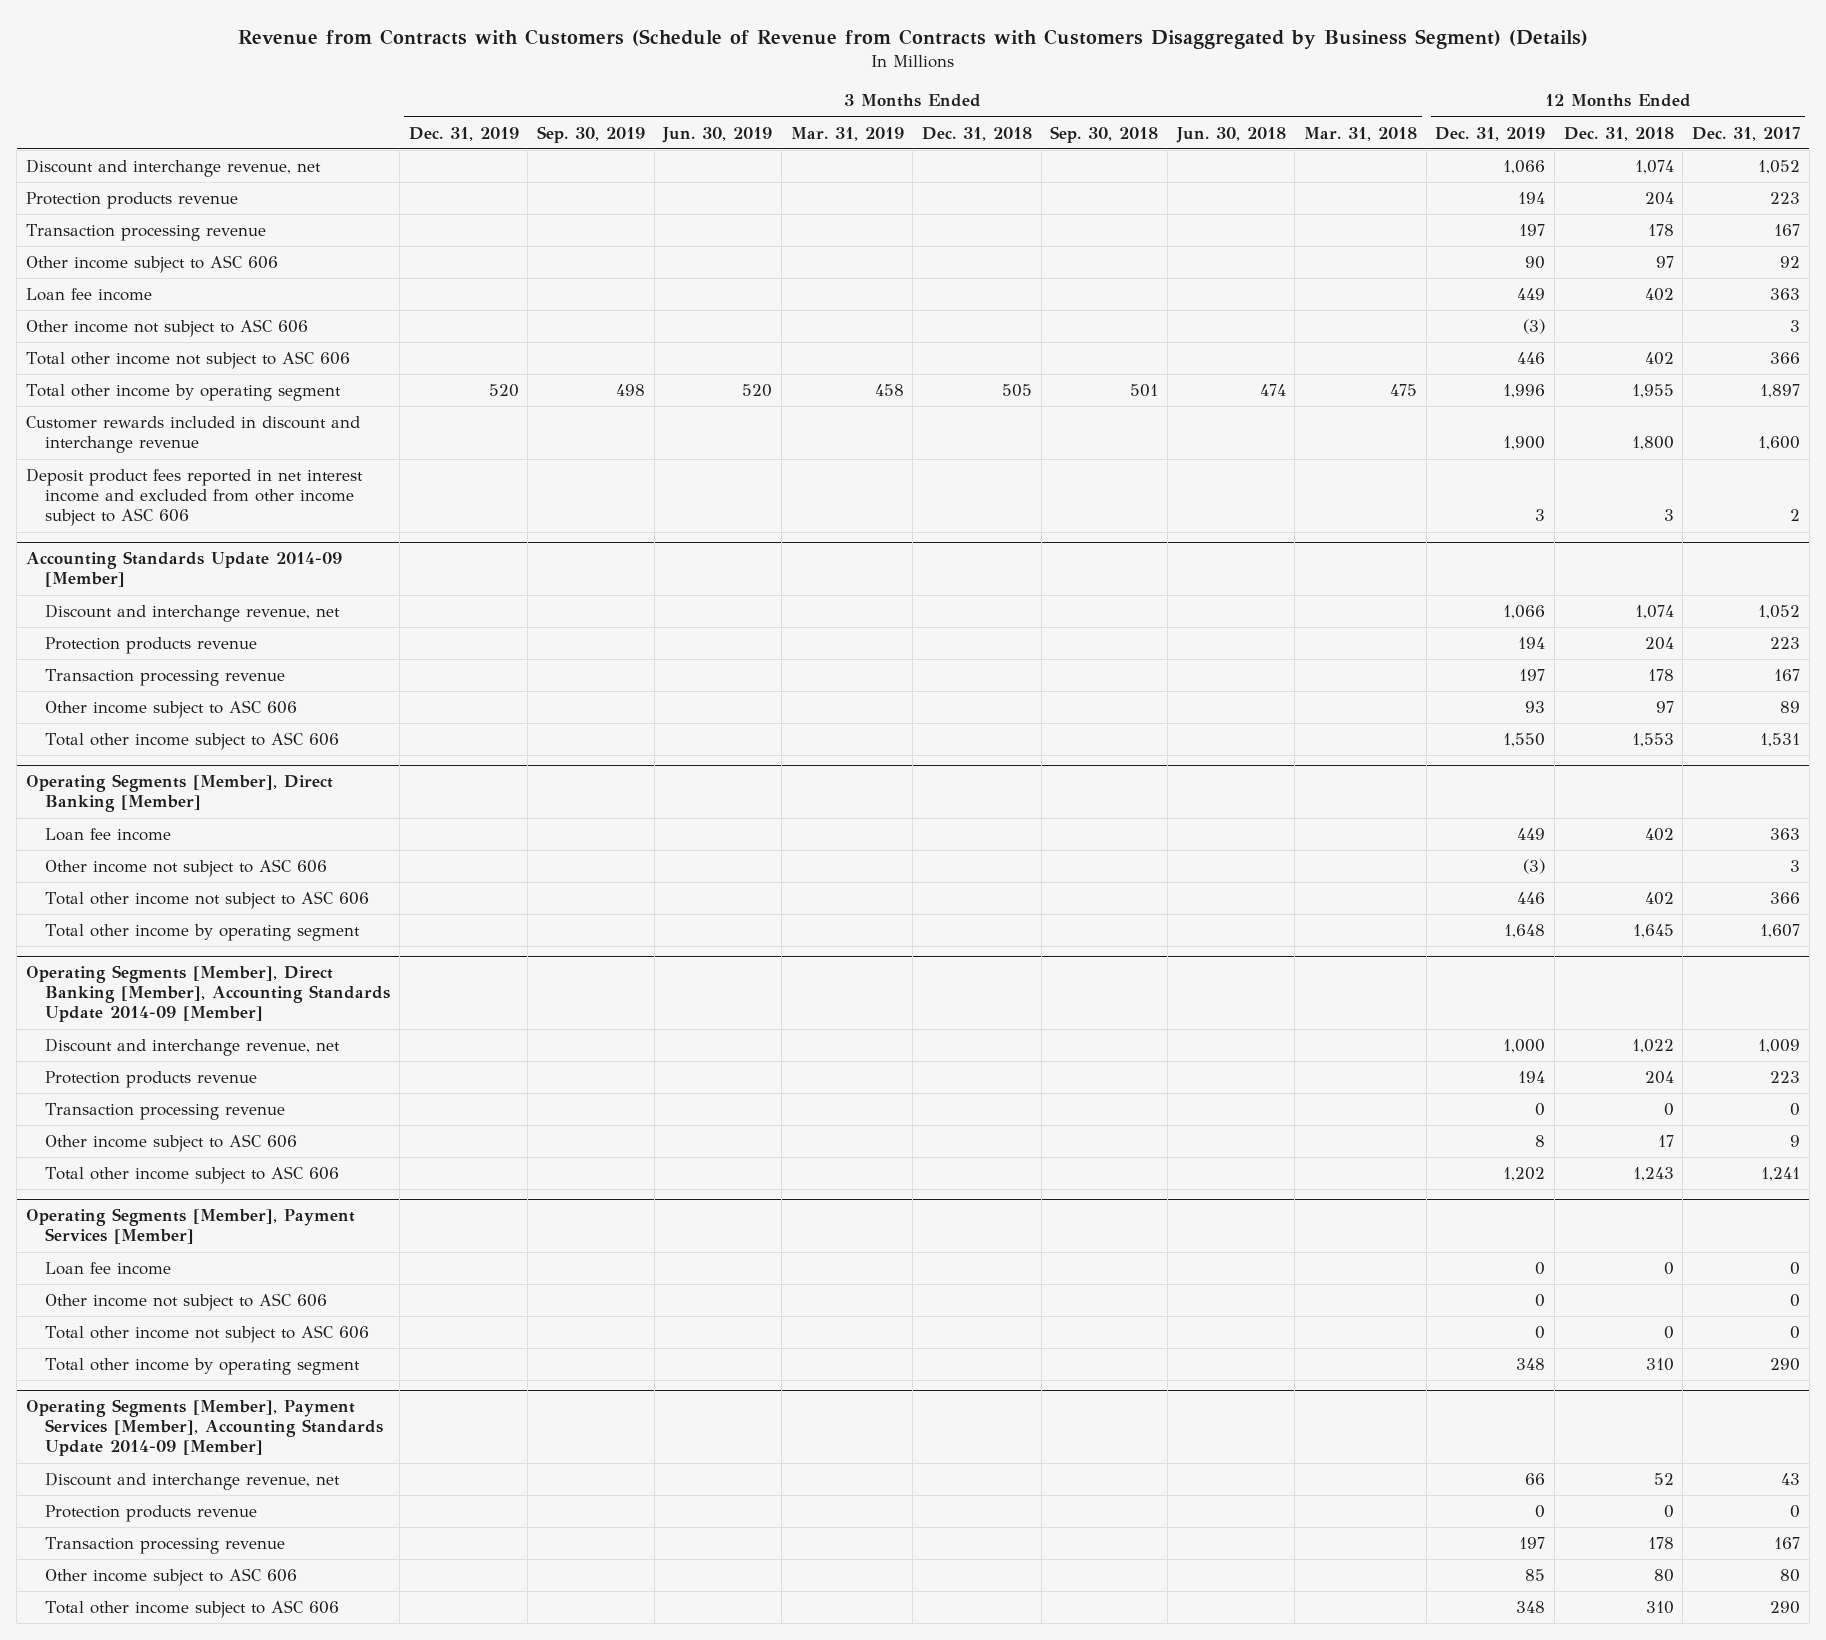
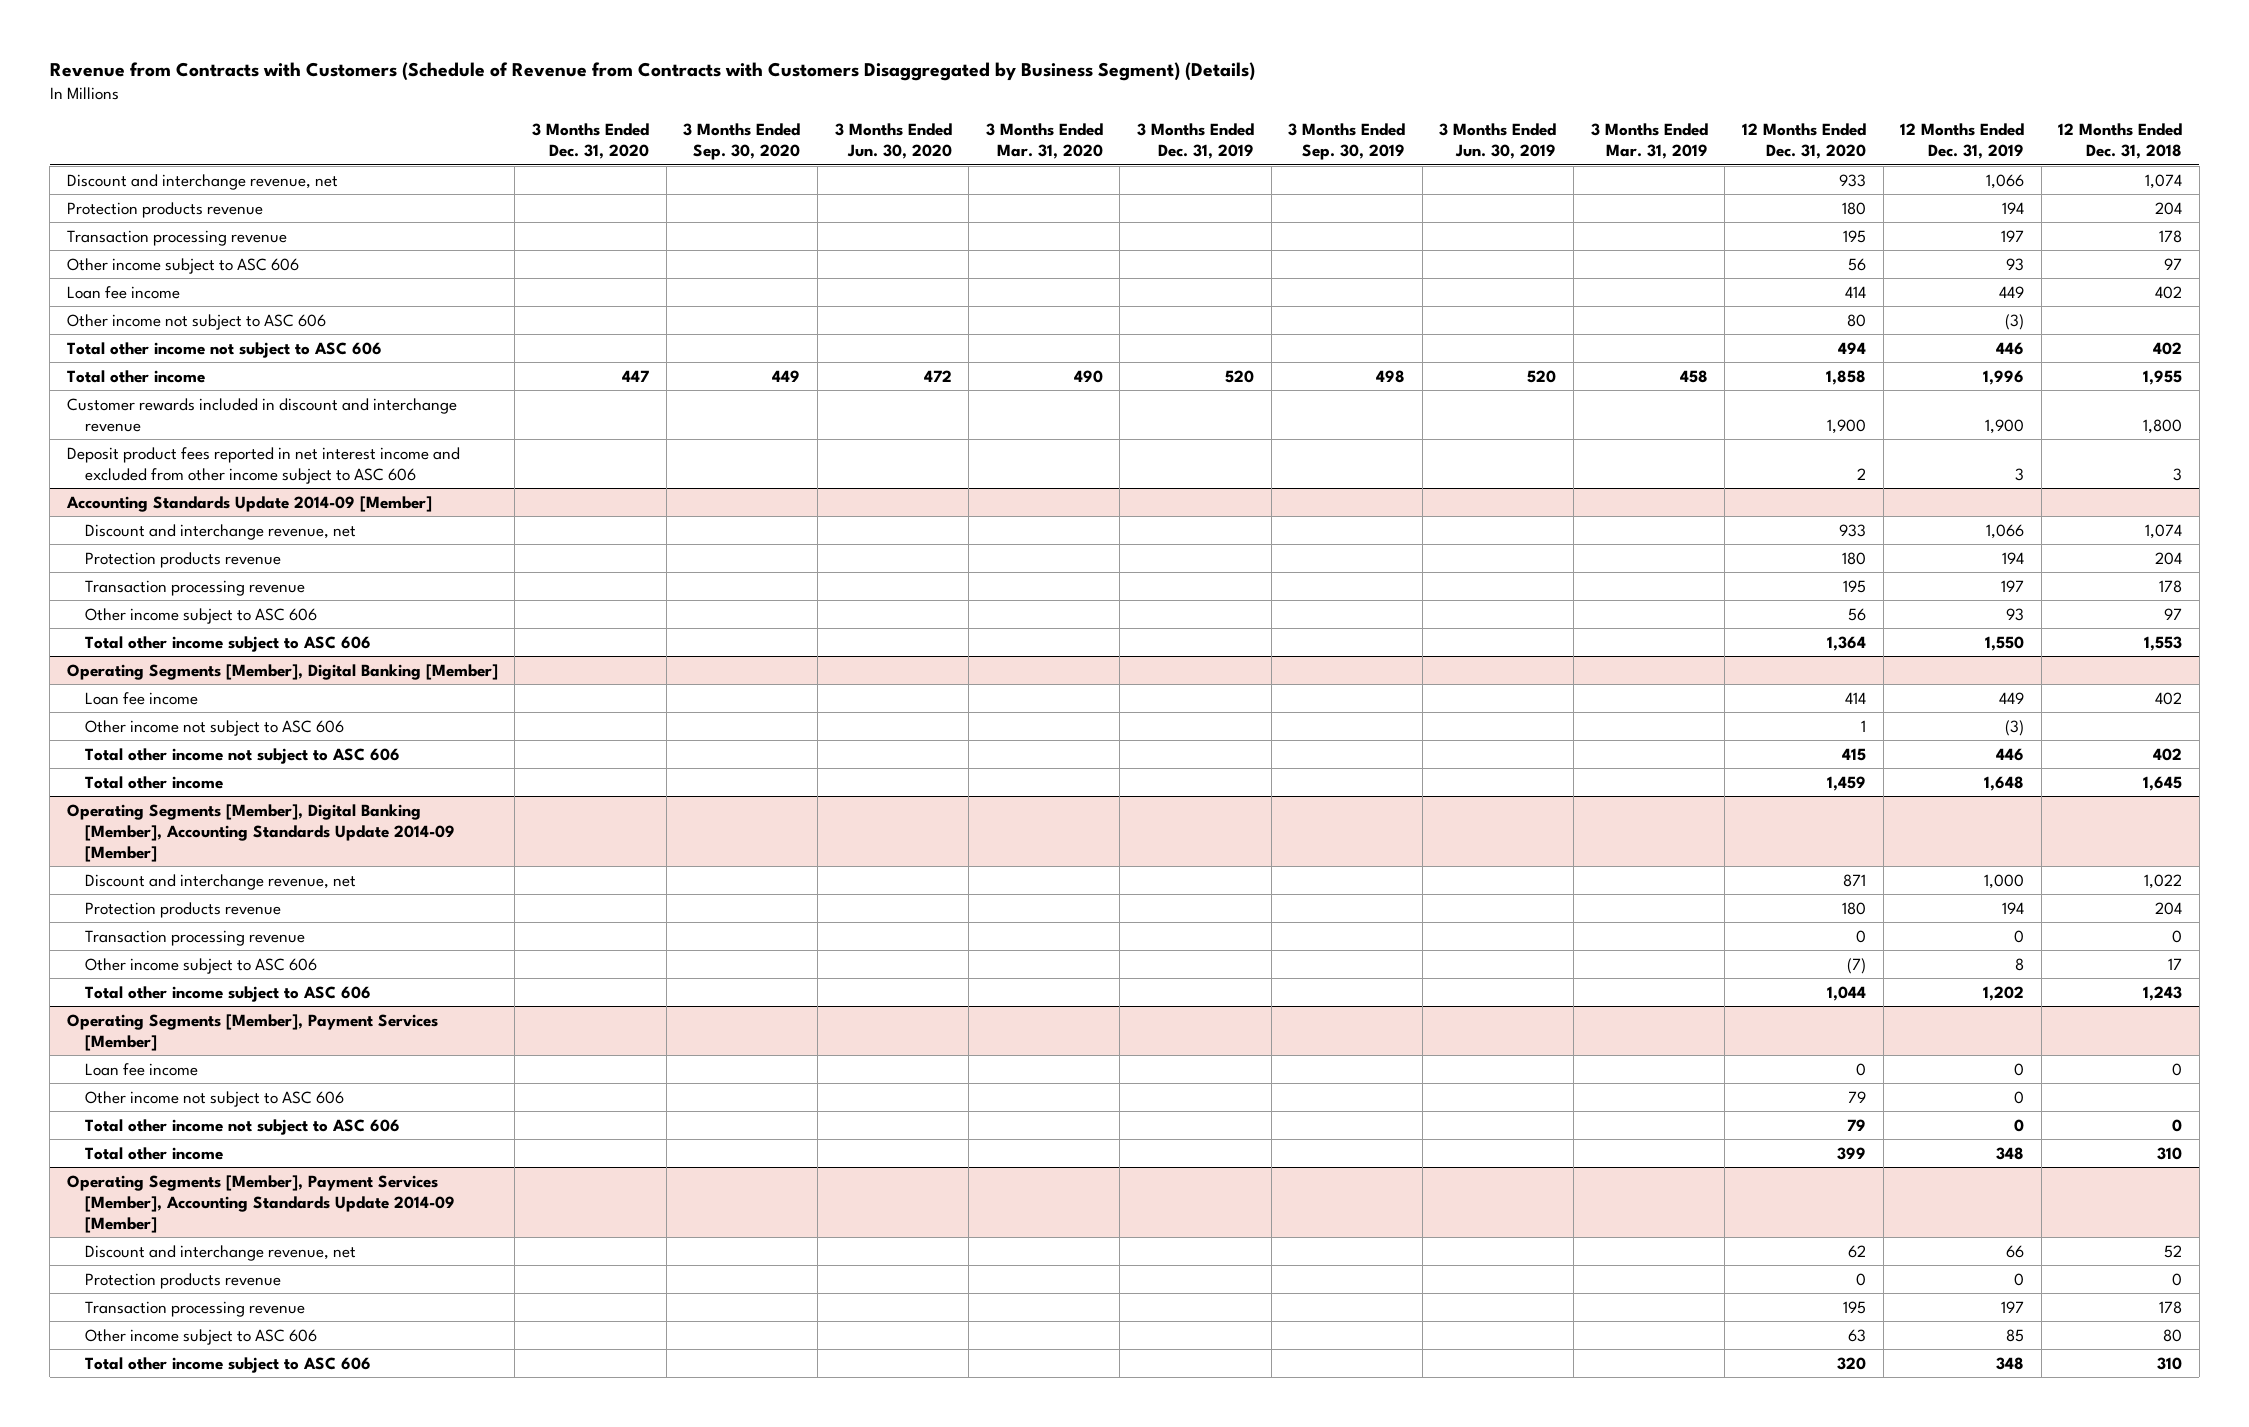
- | 3 Months Ended Dec. 31, 2019 | 3 Months Ended Sep. 30, 2019 | 3 Months Ended Jun. 30, 2019 | 3 Months Ended Mar. 31, 2019 | 3 Months Ended Dec. 31, 2018 | 3 Months Ended Sep. 30, 2018 | 3 Months Ended Jun. 30, 2018 | 3 Months Ended Mar. 31, 2018 | 12 Months Ended Dec. 31, 2019 | 12 Months Ended Dec. 31, 2018 | 12 Months Ended Dec. 31, 2017
+ | 3 Months Ended Dec. 31, 2020 | 3 Months Ended Sep. 30, 2020 | 3 Months Ended Jun. 30, 2020 | 3 Months Ended Mar. 31, 2020 | 3 Months Ended Dec. 31, 2019 | 3 Months Ended Sep. 30, 2019 | 3 Months Ended Jun. 30, 2019 | 3 Months Ended Mar. 31, 2019 | 12 Months Ended Dec. 31, 2020 | 12 Months Ended Dec. 31, 2019 | 12 Months Ended Dec. 31, 2018
- Other income subject to ASC 606 | | | | | | | | | 90 | 97 | 92
+ Other income subject to ASC 606 | | | | | | | | | 56 | 93 | 97
- Total other income by operating segment | 520 | 498 | 520 | 458 | 505 | 501 | 474 | 475 | 1,996 | 1,955 | 1,897
+ Total other income | 447 | 449 | 472 | 490 | 520 | 498 | 520 | 458 | 1,858 | 1,996 | 1,955
- Operating Segments [Member], Direct Banking [Member]
+ Operating Segments [Member], Digital Banking [Member]
- Total other income by operating segment | | | | | | | | | 1,648 | 1,645 | 1,607
- Operating Segments [Member], Direct Banking [Member], Accounting Standards Update 2014-09 [Member]
+ Total other income | | | | | | | | | 1,459 | 1,648 | 1,645
+ Operating Segments [Member], Digital Banking [Member], Accounting Standards Update 2014-09 [Member]
@ Operating Segments [Member], Payment Services [Member]
- Total other income by operating segment | | | | | | | | | 348 | 310 | 290
+ Total other income | | | | | | | | | 399 | 348 | 310

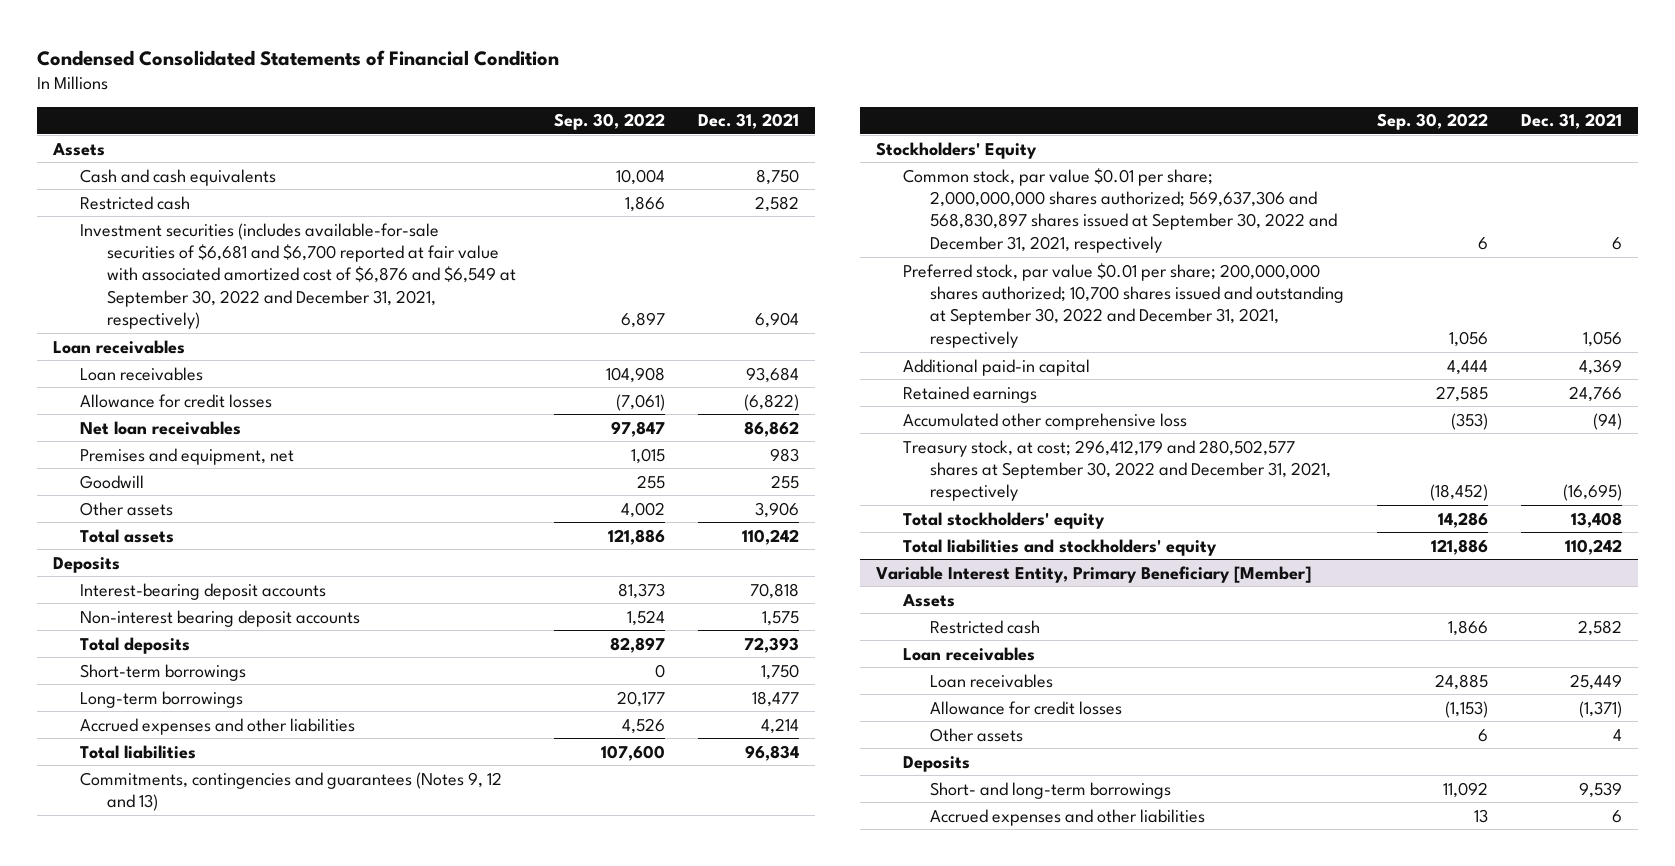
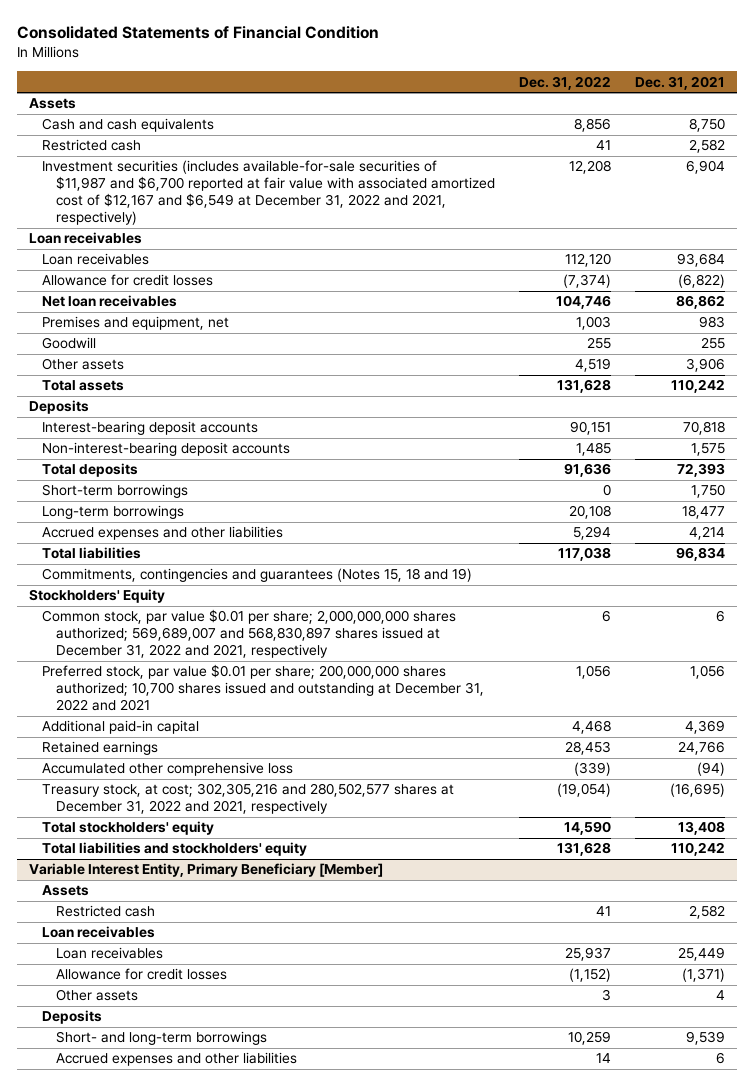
- Condensed Consolidated Statements of Financial Condition
+ Consolidated Statements of Financial Condition
- | Sep. 30, 2022 | Dec. 31, 2021
+ | Dec. 31, 2022 | Dec. 31, 2021
- Investment securities (includes available-for-sale securities of $6,681 and $6,700 reported at fair value with associated amortized cost of $6,876 and $6,549 at September 30, 2022 and December 31, 2021, respectively) | 6,897 | 6,904
+ Investment securities (includes available-for-sale securities of $11,987 and $6,700 reported at fair value with associated amortized cost of $12,167 and $6,549 at December 31, 2022 and 2021, respectively) | 12,208 | 6,904
- Non-interest bearing deposit accounts | 1,524 | 1,575
+ Non-interest-bearing deposit accounts | 1,485 | 1,575
- Commitments, contingencies and guarantees (Notes 9, 12 and 13)
+ Commitments, contingencies and guarantees (Notes 15, 18 and 19)
- Common stock, par value $0.01 per share; 2,000,000,000 shares authorized; 569,637,306 and 568,830,897 shares issued at September 30, 2022 and December 31, 2021, respectively | 6 | 6
- Preferred stock, par value $0.01 per share; 200,000,000 shares authorized; 10,700 shares issued and outstanding at September 30, 2022 and December 31, 2021, respectively | 1,056 | 1,056
+ Common stock, par value $0.01 per share; 2,000,000,000 shares authorized; 569,689,007 and 568,830,897 shares issued at December 31, 2022 and 2021, respectively | 6 | 6
+ Preferred stock, par value $0.01 per share; 200,000,000 shares authorized; 10,700 shares issued and outstanding at December 31, 2022 and 2021 | 1,056 | 1,056
- Treasury stock, at cost; 296,412,179 and 280,502,577 shares at September 30, 2022 and December 31, 2021, respectively | (18,452) | (16,695)
+ Treasury stock, at cost; 302,305,216 and 280,502,577 shares at December 31, 2022 and 2021, respectively | (19,054) | (16,695)

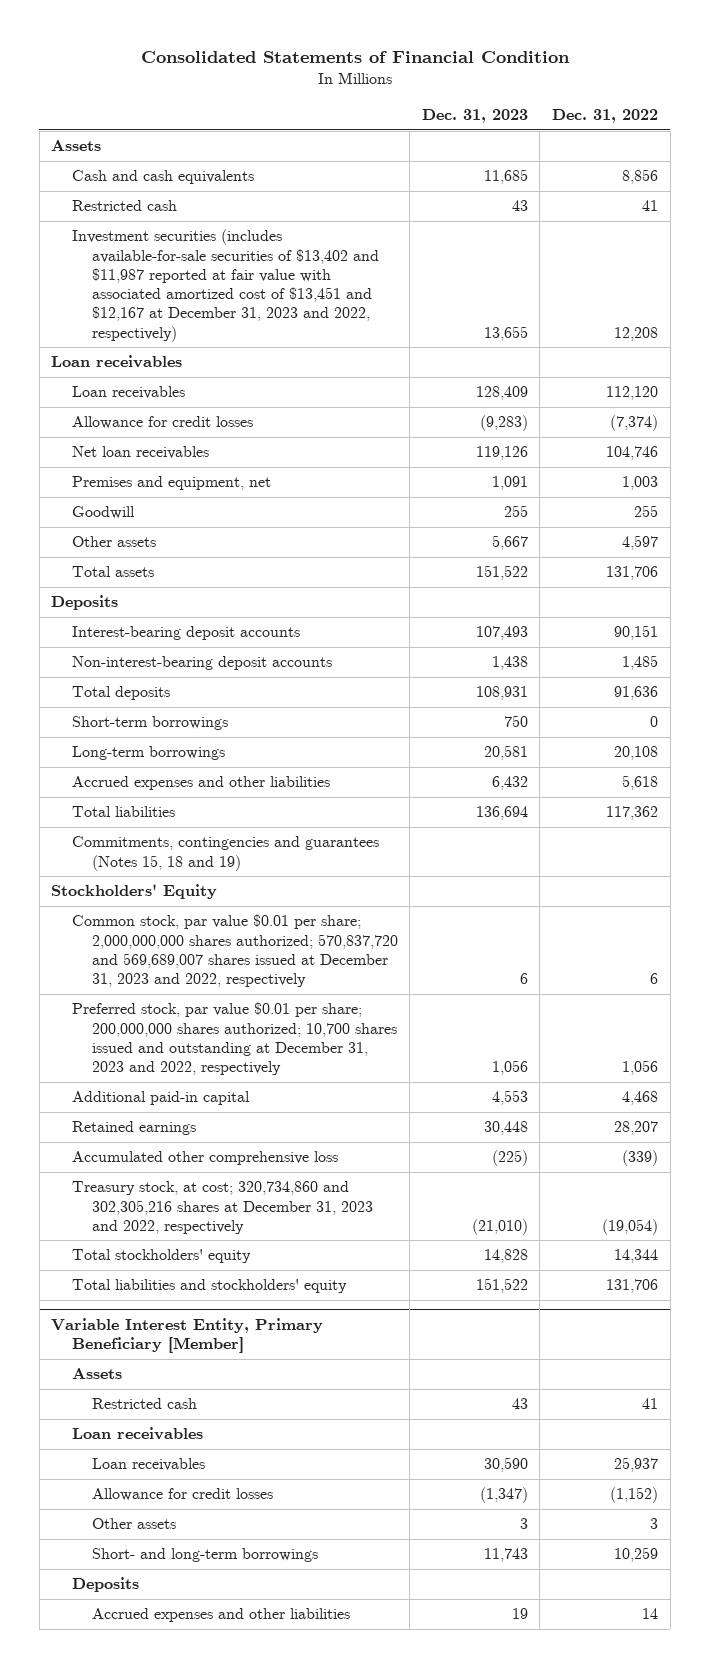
- | Dec. 31, 2022 | Dec. 31, 2021
+ | Dec. 31, 2023 | Dec. 31, 2022
- Investment securities (includes available-for-sale securities of $11,987 and $6,700 reported at fair value with associated amortized cost of $12,167 and $6,549 at December 31, 2022 and 2021, respectively) | 12,208 | 6,904
+ Investment securities (includes available-for-sale securities of $13,402 and $11,987 reported at fair value with associated amortized cost of $13,451 and $12,167 at December 31, 2023 and 2022, respectively) | 13,655 | 12,208
- Other assets | 4,519 | 3,906
- Total assets | 131,628 | 110,242
+ Other assets | 5,667 | 4,597
+ Total assets | 151,522 | 131,706
- Accrued expenses and other liabilities | 5,294 | 4,214
- Total liabilities | 117,038 | 96,834
+ Accrued expenses and other liabilities | 6,432 | 5,618
+ Total liabilities | 136,694 | 117,362
- Common stock, par value $0.01 per share; 2,000,000,000 shares authorized; 569,689,007 and 568,830,897 shares issued at December 31, 2022 and 2021, respectively | 6 | 6
- Preferred stock, par value $0.01 per share; 200,000,000 shares authorized; 10,700 shares issued and outstanding at December 31, 2022 and 2021 | 1,056 | 1,056
+ Common stock, par value $0.01 per share; 2,000,000,000 shares authorized; 570,837,720 and 569,689,007 shares issued at December 31, 2023 and 2022, respectively | 6 | 6
+ Preferred stock, par value $0.01 per share; 200,000,000 shares authorized; 10,700 shares issued and outstanding at December 31, 2023 and 2022, respectively | 1,056 | 1,056
- Retained earnings | 28,453 | 24,766
+ Retained earnings | 30,448 | 28,207
- Treasury stock, at cost; 302,305,216 and 280,502,577 shares at December 31, 2022 and 2021, respectively | (19,054) | (16,695)
- Total stockholders' equity | 14,590 | 13,408
- Total liabilities and stockholders' equity | 131,628 | 110,242
+ Treasury stock, at cost; 320,734,860 and 302,305,216 shares at December 31, 2023 and 2022, respectively | (21,010) | (19,054)
+ Total stockholders' equity | 14,828 | 14,344
+ Total liabilities and stockholders' equity | 151,522 | 131,706
@ Variable Interest Entity, Primary Beneficiary [Member]
moved down: Deposits

